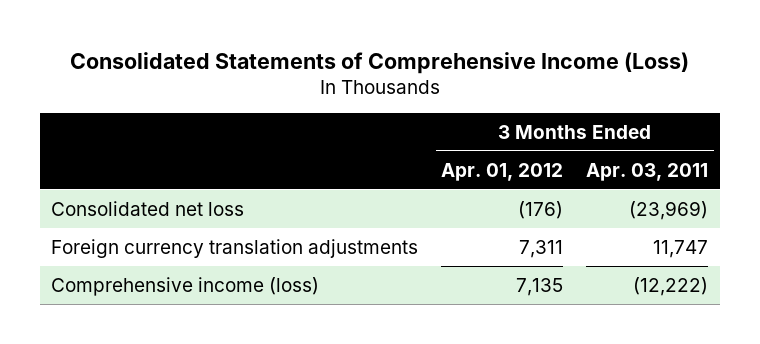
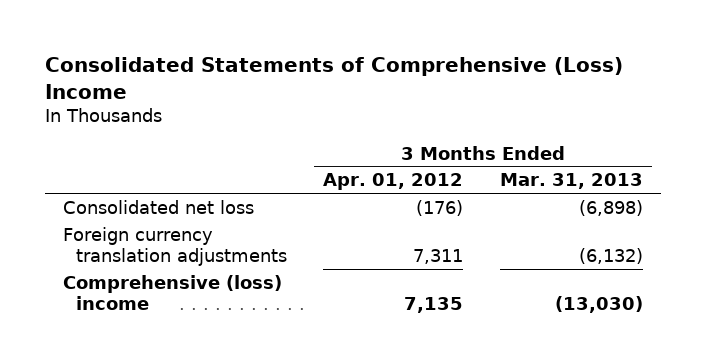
- Consolidated Statements of Comprehensive Income (Loss)
+ Consolidated Statements of Comprehensive (Loss) Income
- | 3 Months Ended Apr. 01, 2012 | 3 Months Ended Apr. 03, 2011
+ | 3 Months Ended Apr. 01, 2012 | 3 Months Ended Mar. 31, 2013
- Comprehensive income (loss) | 7,135 | (12,222)
+ Comprehensive (loss) income | 7,135 | (13,030)

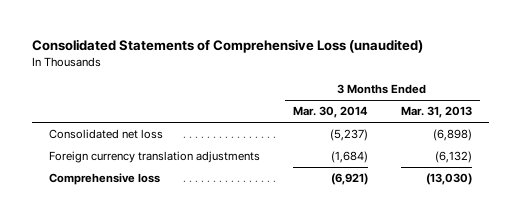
- Consolidated Statements of Comprehensive (Loss) Income
+ Consolidated Statements of Comprehensive Loss (unaudited)
- | 3 Months Ended Apr. 01, 2012 | 3 Months Ended Mar. 31, 2013
+ | 3 Months Ended Mar. 30, 2014 | 3 Months Ended Mar. 31, 2013
- Comprehensive (loss) income | 7,135 | (13,030)
+ Comprehensive loss | (6,921) | (13,030)

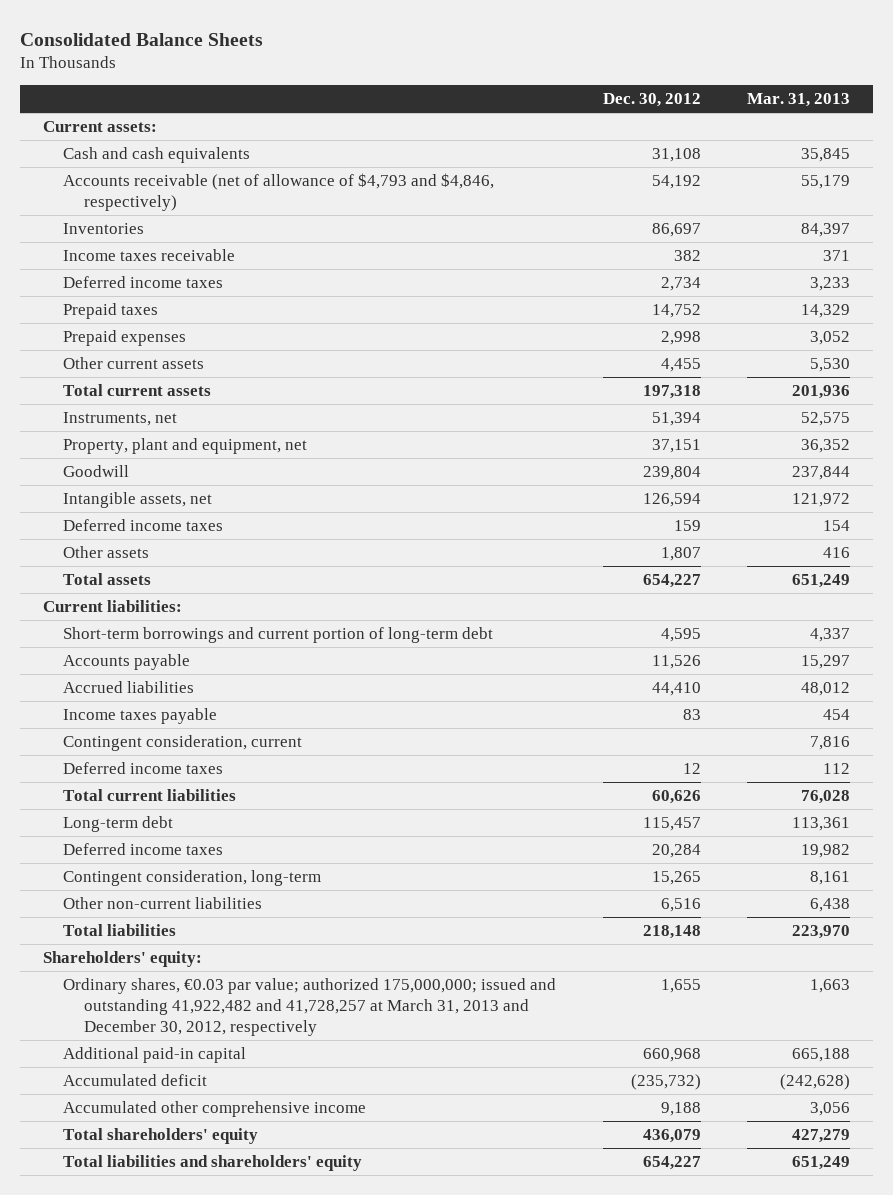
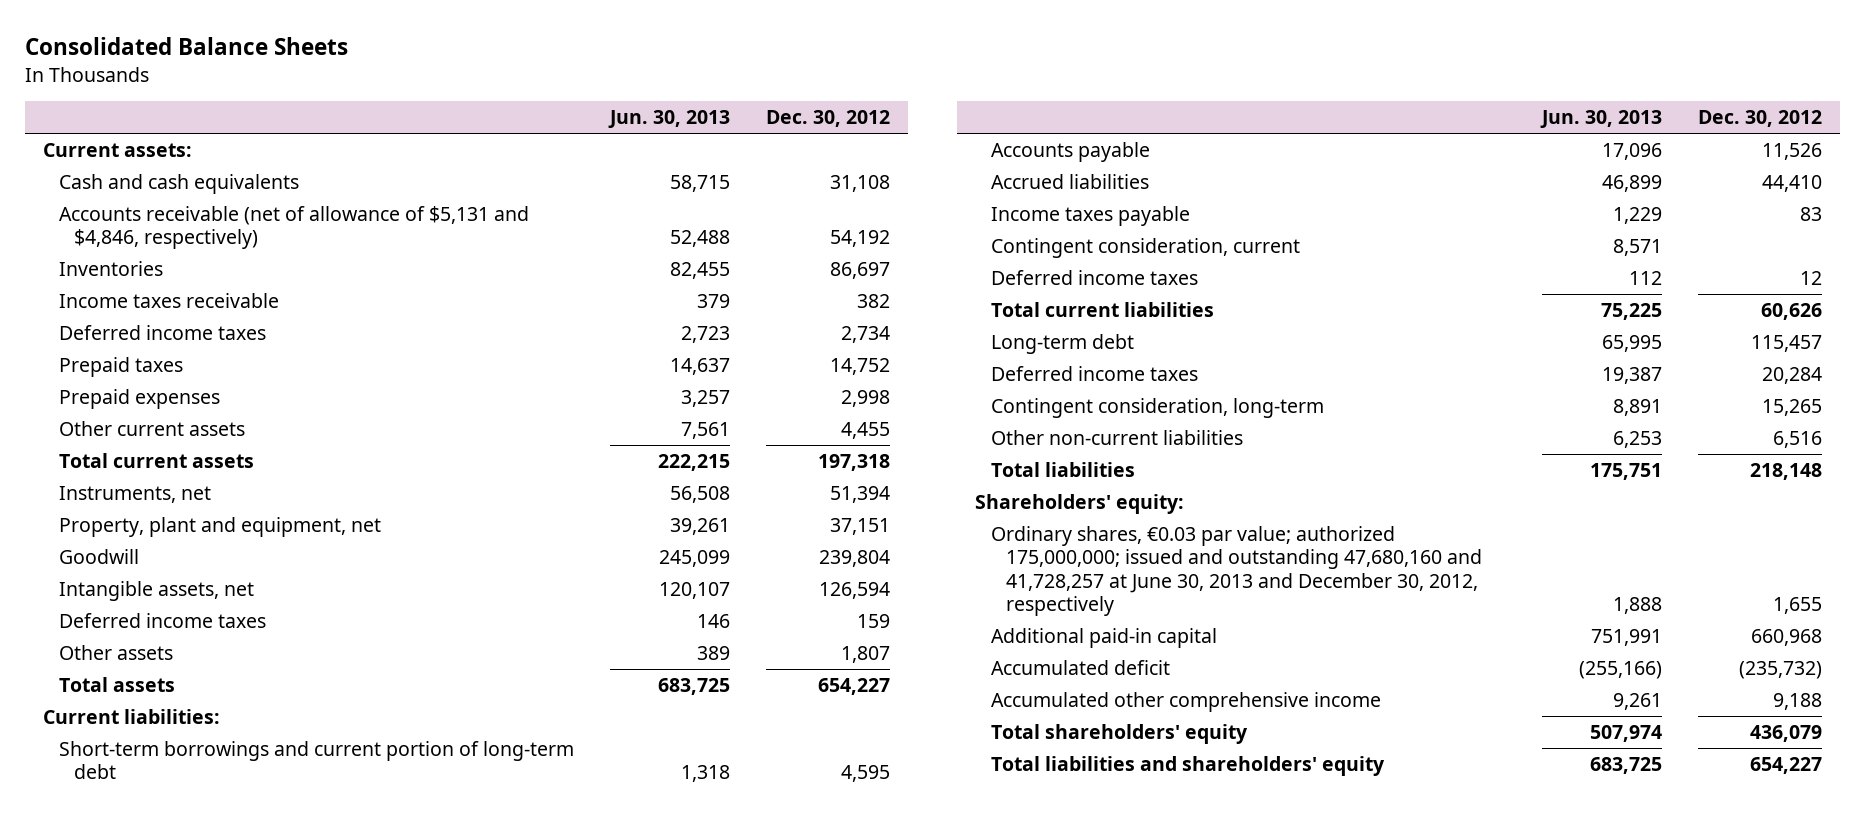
- | Dec. 30, 2012 | Mar. 31, 2013
+ | Jun. 30, 2013 | Dec. 30, 2012
- Accounts receivable (net of allowance of $4,793 and $4,846, respectively) | 54,192 | 55,179
+ Accounts receivable (net of allowance of $5,131 and $4,846, respectively) | 52,488 | 54,192
- Ordinary shares, €0.03 par value; authorized 175,000,000; issued and outstanding 41,922,482 and 41,728,257 at March 31, 2013 and December 30, 2012, respectively | 1,655 | 1,663
+ Ordinary shares, €0.03 par value; authorized 175,000,000; issued and outstanding 47,680,160 and 41,728,257 at June 30, 2013 and December 30, 2012, respectively | 1,888 | 1,655

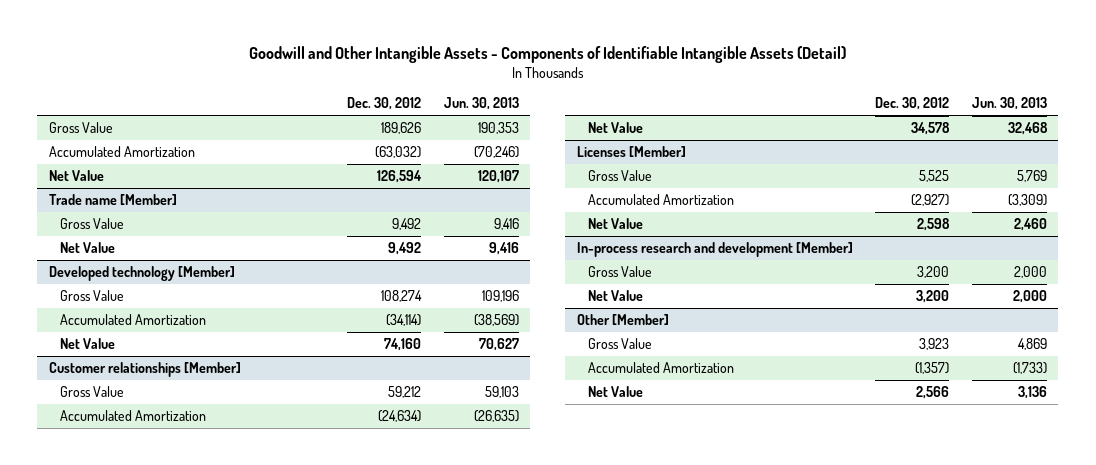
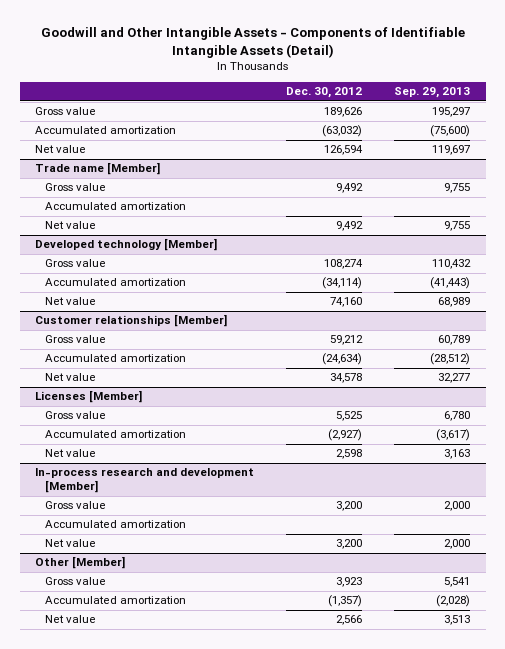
- | Dec. 30, 2012 | Jun. 30, 2013
+ | Dec. 30, 2012 | Sep. 29, 2013
- Gross Value | 189,626 | 190,353
- Accumulated Amortization | (63,032) | (70,246)
- Net Value | 126,594 | 120,107
+ Gross value | 189,626 | 195,297
+ Accumulated amortization | (63,032) | (75,600)
+ Net value | 126,594 | 119,697
@ Trade name [Member]
- Gross Value | 9,492 | 9,416
- Net Value | 9,492 | 9,416
+ Gross value | 9,492 | 9,755
+ Accumulated amortization
+ Net value | 9,492 | 9,755
@ Developed technology [Member]
- Gross Value | 108,274 | 109,196
- Accumulated Amortization | (34,114) | (38,569)
- Net Value | 74,160 | 70,627
+ Gross value | 108,274 | 110,432
+ Accumulated amortization | (34,114) | (41,443)
+ Net value | 74,160 | 68,989
@ Customer relationships [Member]
- Gross Value | 59,212 | 59,103
- Accumulated Amortization | (24,634) | (26,635)
- Net Value | 34,578 | 32,468
+ Gross value | 59,212 | 60,789
+ Accumulated amortization | (24,634) | (28,512)
+ Net value | 34,578 | 32,277
@ Licenses [Member]
- Gross Value | 5,525 | 5,769
- Accumulated Amortization | (2,927) | (3,309)
- Net Value | 2,598 | 2,460
+ Gross value | 5,525 | 6,780
+ Accumulated amortization | (2,927) | (3,617)
+ Net value | 2,598 | 3,163
@ In-process research and development [Member]
- Gross Value | 3,200 | 2,000
- Net Value | 3,200 | 2,000
+ Gross value | 3,200 | 2,000
+ Accumulated amortization
+ Net value | 3,200 | 2,000
@ Other [Member]
- Gross Value | 3,923 | 4,869
- Accumulated Amortization | (1,357) | (1,733)
- Net Value | 2,566 | 3,136
+ Gross value | 3,923 | 5,541
+ Accumulated amortization | (1,357) | (2,028)
+ Net value | 2,566 | 3,513

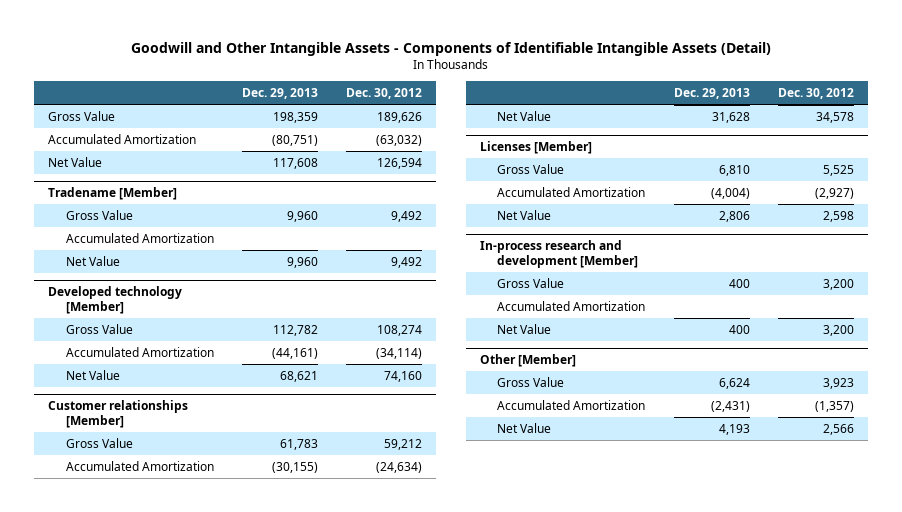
- | Dec. 30, 2012 | Sep. 29, 2013
+ | Dec. 29, 2013 | Dec. 30, 2012
- Gross value | 189,626 | 195,297
- Accumulated amortization | (63,032) | (75,600)
- Net value | 126,594 | 119,697
- Trade name [Member]
- Gross value | 9,492 | 9,755
- Accumulated amortization
- Net value | 9,492 | 9,755
+ Gross Value | 198,359 | 189,626
+ Accumulated Amortization | (80,751) | (63,032)
+ Net Value | 117,608 | 126,594
+ Tradename [Member]
+ Gross Value | 9,960 | 9,492
+ Accumulated Amortization
+ Net Value | 9,960 | 9,492
@ Developed technology [Member]
- Gross value | 108,274 | 110,432
- Accumulated amortization | (34,114) | (41,443)
- Net value | 74,160 | 68,989
+ Gross Value | 112,782 | 108,274
+ Accumulated Amortization | (44,161) | (34,114)
+ Net Value | 68,621 | 74,160
@ Customer relationships [Member]
- Gross value | 59,212 | 60,789
- Accumulated amortization | (24,634) | (28,512)
- Net value | 34,578 | 32,277
+ Gross Value | 61,783 | 59,212
+ Accumulated Amortization | (30,155) | (24,634)
+ Net Value | 31,628 | 34,578
@ Licenses [Member]
- Gross value | 5,525 | 6,780
- Accumulated amortization | (2,927) | (3,617)
- Net value | 2,598 | 3,163
+ Gross Value | 6,810 | 5,525
+ Accumulated Amortization | (4,004) | (2,927)
+ Net Value | 2,806 | 2,598
@ In-process research and development [Member]
- Gross value | 3,200 | 2,000
- Accumulated amortization
- Net value | 3,200 | 2,000
+ Gross Value | 400 | 3,200
+ Accumulated Amortization
+ Net Value | 400 | 3,200
@ Other [Member]
- Gross value | 3,923 | 5,541
- Accumulated amortization | (1,357) | (2,028)
- Net value | 2,566 | 3,513
+ Gross Value | 6,624 | 3,923
+ Accumulated Amortization | (2,431) | (1,357)
+ Net Value | 4,193 | 2,566

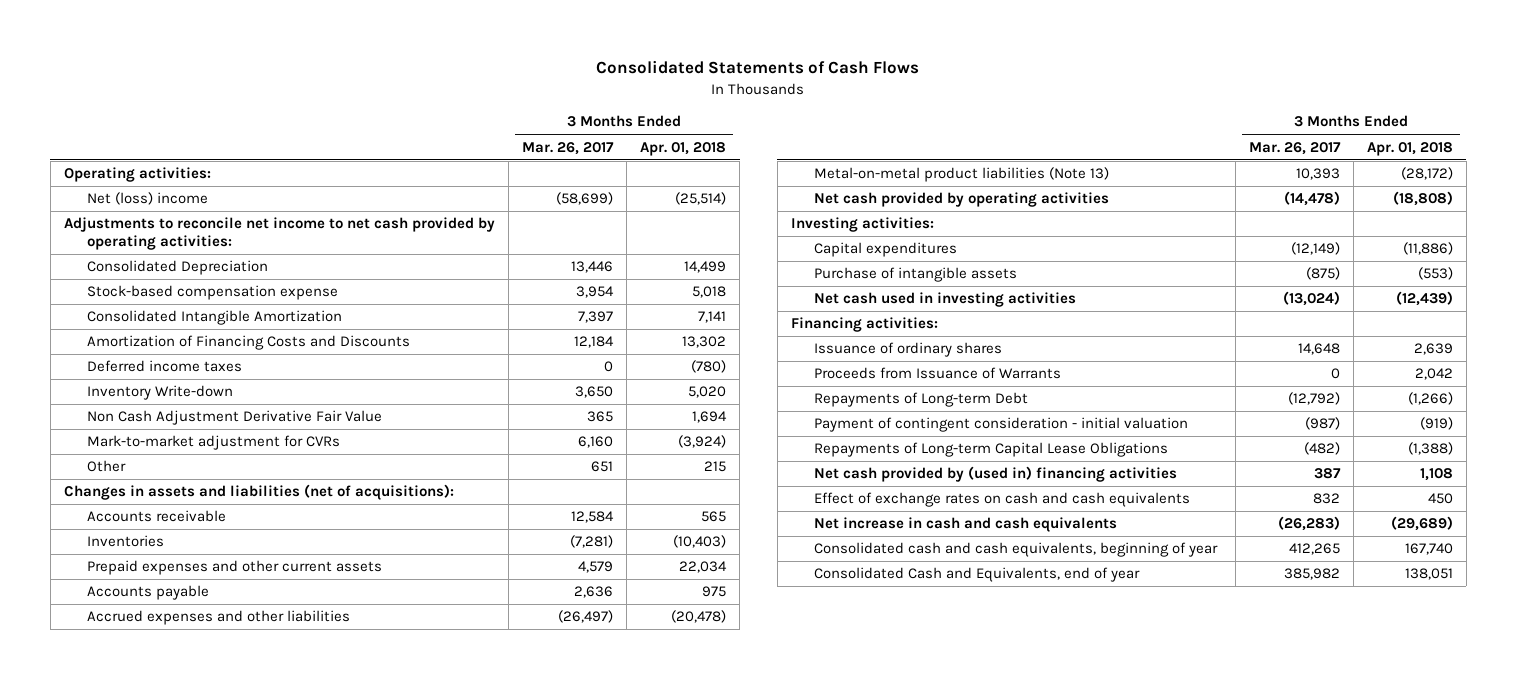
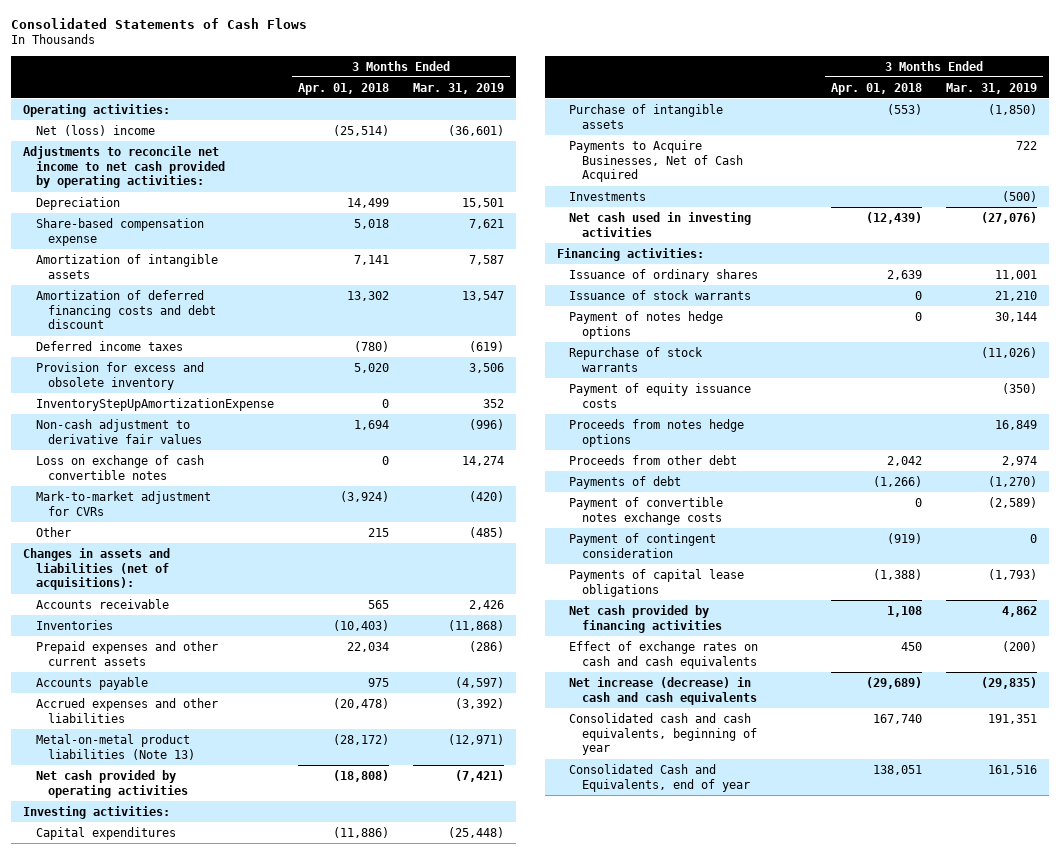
- | 3 Months Ended Mar. 26, 2017 | 3 Months Ended Apr. 01, 2018
+ | 3 Months Ended Apr. 01, 2018 | 3 Months Ended Mar. 31, 2019
- Consolidated Depreciation | 13,446 | 14,499
- Stock-based compensation expense | 3,954 | 5,018
- Consolidated Intangible Amortization | 7,397 | 7,141
- Amortization of Financing Costs and Discounts | 12,184 | 13,302
+ Depreciation | 14,499 | 15,501
+ Share-based compensation expense | 5,018 | 7,621
+ Amortization of intangible assets | 7,141 | 7,587
+ Amortization of deferred financing costs and debt discount | 13,302 | 13,547
- Inventory Write-down | 3,650 | 5,020
- Non Cash Adjustment Derivative Fair Value | 365 | 1,694
+ Provision for excess and obsolete inventory | 5,020 | 3,506
+ InventoryStepUpAmortizationExpense | 0 | 352
+ Non-cash adjustment to derivative fair values | 1,694 | (996)
+ Loss on exchange of cash convertible notes | 0 | 14,274
+ Payments to Acquire Businesses, Net of Cash Acquired | | 722
+ Investments | | (500)
- Proceeds from Issuance of Warrants | 0 | 2,042
- Repayments of Long-term Debt | (12,792) | (1,266)
- Payment of contingent consideration - initial valuation | (987) | (919)
- Repayments of Long-term Capital Lease Obligations | (482) | (1,388)
- Net cash provided by (used in) financing activities | 387 | 1,108
+ Issuance of stock warrants | 0 | 21,210
+ Payment of notes hedge options | 0 | 30,144
+ Repurchase of stock warrants | | (11,026)
+ Payment of equity issuance costs | | (350)
+ Proceeds from notes hedge options | | 16,849
+ Proceeds from other debt | 2,042 | 2,974
+ Payments of debt | (1,266) | (1,270)
+ Payment of convertible notes exchange costs | 0 | (2,589)
+ Payment of contingent consideration | (919) | 0
+ Payments of capital lease obligations | (1,388) | (1,793)
+ Net cash provided by financing activities | 1,108 | 4,862
- Net increase in cash and cash equivalents | (26,283) | (29,689)
+ Net increase (decrease) in cash and cash equivalents | (29,689) | (29,835)

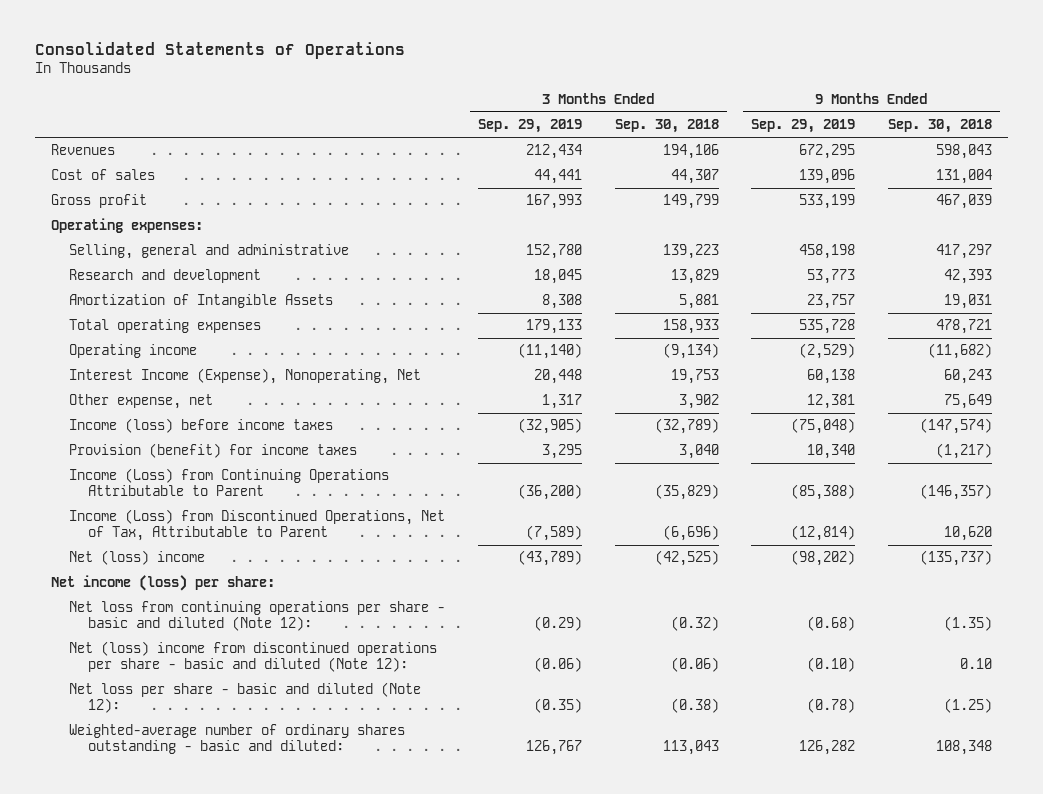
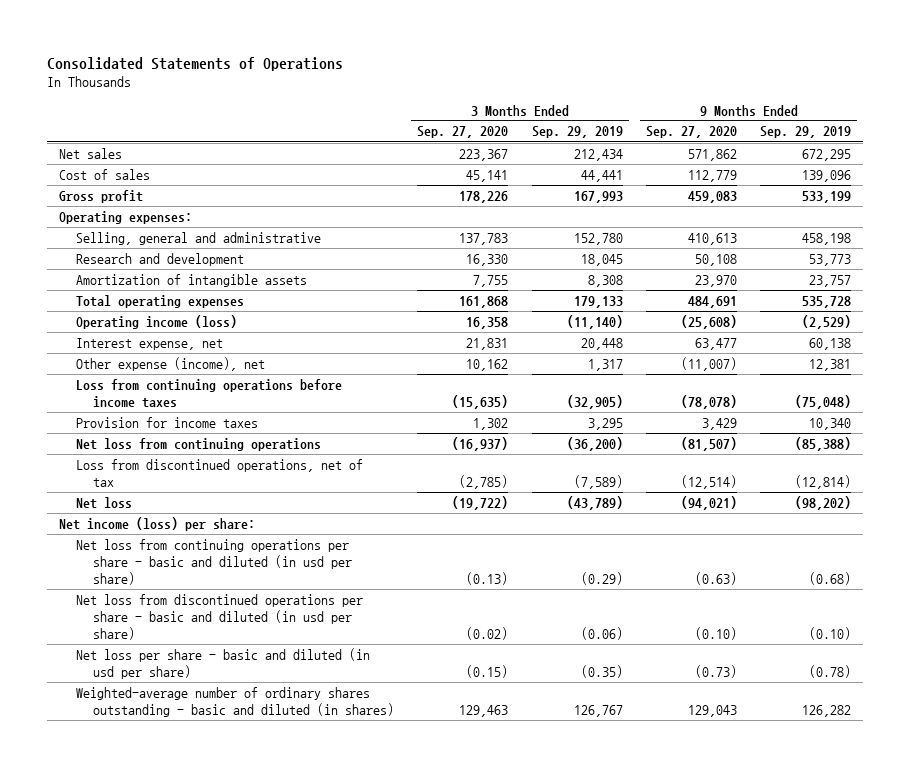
- | 3 Months Ended Sep. 29, 2019 | 3 Months Ended Sep. 30, 2018 | 9 Months Ended Sep. 29, 2019 | 9 Months Ended Sep. 30, 2018
+ | 3 Months Ended Sep. 27, 2020 | 3 Months Ended Sep. 29, 2019 | 9 Months Ended Sep. 27, 2020 | 9 Months Ended Sep. 29, 2019
- Revenues | 212,434 | 194,106 | 672,295 | 598,043
+ Net sales | 223,367 | 212,434 | 571,862 | 672,295
- Amortization of Intangible Assets | 8,308 | 5,881 | 23,757 | 19,031
+ Amortization of intangible assets | 7,755 | 8,308 | 23,970 | 23,757
- Operating income | (11,140) | (9,134) | (2,529) | (11,682)
- Interest Income (Expense), Nonoperating, Net | 20,448 | 19,753 | 60,138 | 60,243
- Other expense, net | 1,317 | 3,902 | 12,381 | 75,649
- Income (loss) before income taxes | (32,905) | (32,789) | (75,048) | (147,574)
- Provision (benefit) for income taxes | 3,295 | 3,040 | 10,340 | (1,217)
- Income (Loss) from Continuing Operations Attributable to Parent | (36,200) | (35,829) | (85,388) | (146,357)
- Income (Loss) from Discontinued Operations, Net of Tax, Attributable to Parent | (7,589) | (6,696) | (12,814) | 10,620
- Net (loss) income | (43,789) | (42,525) | (98,202) | (135,737)
+ Operating income (loss) | 16,358 | (11,140) | (25,608) | (2,529)
+ Interest expense, net | 21,831 | 20,448 | 63,477 | 60,138
+ Other expense (income), net | 10,162 | 1,317 | (11,007) | 12,381
+ Loss from continuing operations before income taxes | (15,635) | (32,905) | (78,078) | (75,048)
+ Provision for income taxes | 1,302 | 3,295 | 3,429 | 10,340
+ Net loss from continuing operations | (16,937) | (36,200) | (81,507) | (85,388)
+ Loss from discontinued operations, net of tax | (2,785) | (7,589) | (12,514) | (12,814)
+ Net loss | (19,722) | (43,789) | (94,021) | (98,202)
- Net loss from continuing operations per share - basic and diluted (Note 12): | (0.29) | (0.32) | (0.68) | (1.35)
- Net (loss) income from discontinued operations per share - basic and diluted (Note 12): | (0.06) | (0.06) | (0.10) | 0.10
- Net loss per share - basic and diluted (Note 12): | (0.35) | (0.38) | (0.78) | (1.25)
- Weighted-average number of ordinary shares outstanding - basic and diluted: | 126,767 | 113,043 | 126,282 | 108,348
+ Net loss from continuing operations per share - basic and diluted (in usd per share) | (0.13) | (0.29) | (0.63) | (0.68)
+ Net loss from discontinued operations per share - basic and diluted (in usd per share) | (0.02) | (0.06) | (0.10) | (0.10)
+ Net loss per share - basic and diluted (in usd per share) | (0.15) | (0.35) | (0.73) | (0.78)
+ Weighted-average number of ordinary shares outstanding - basic and diluted (in shares) | 129,463 | 126,767 | 129,043 | 126,282

